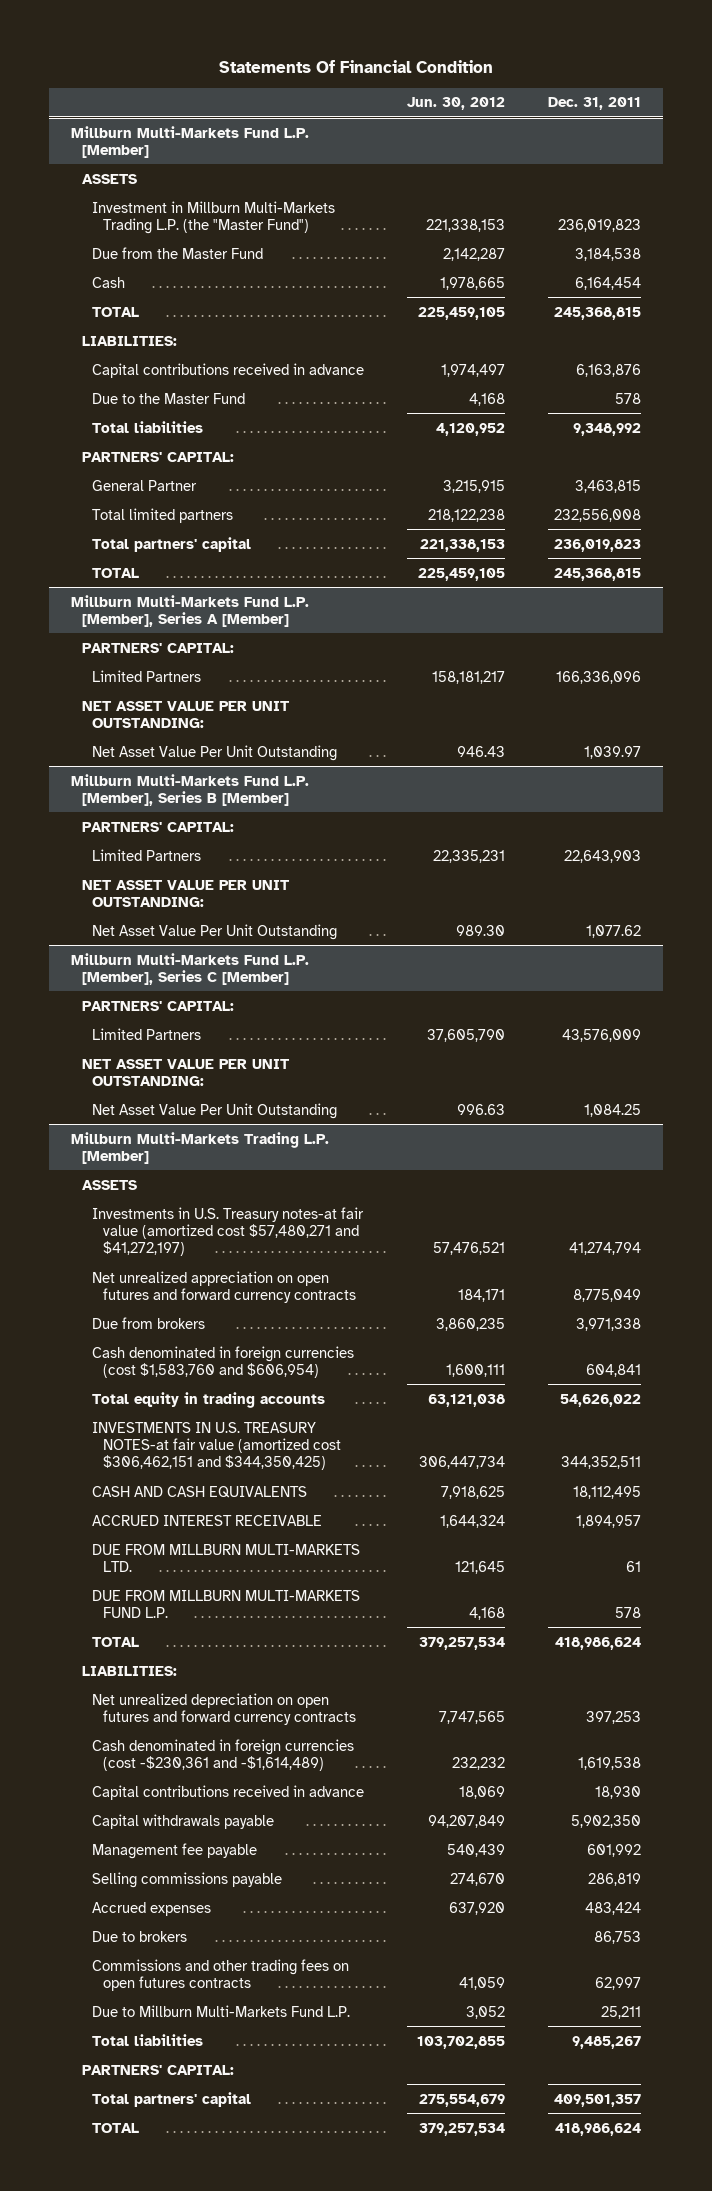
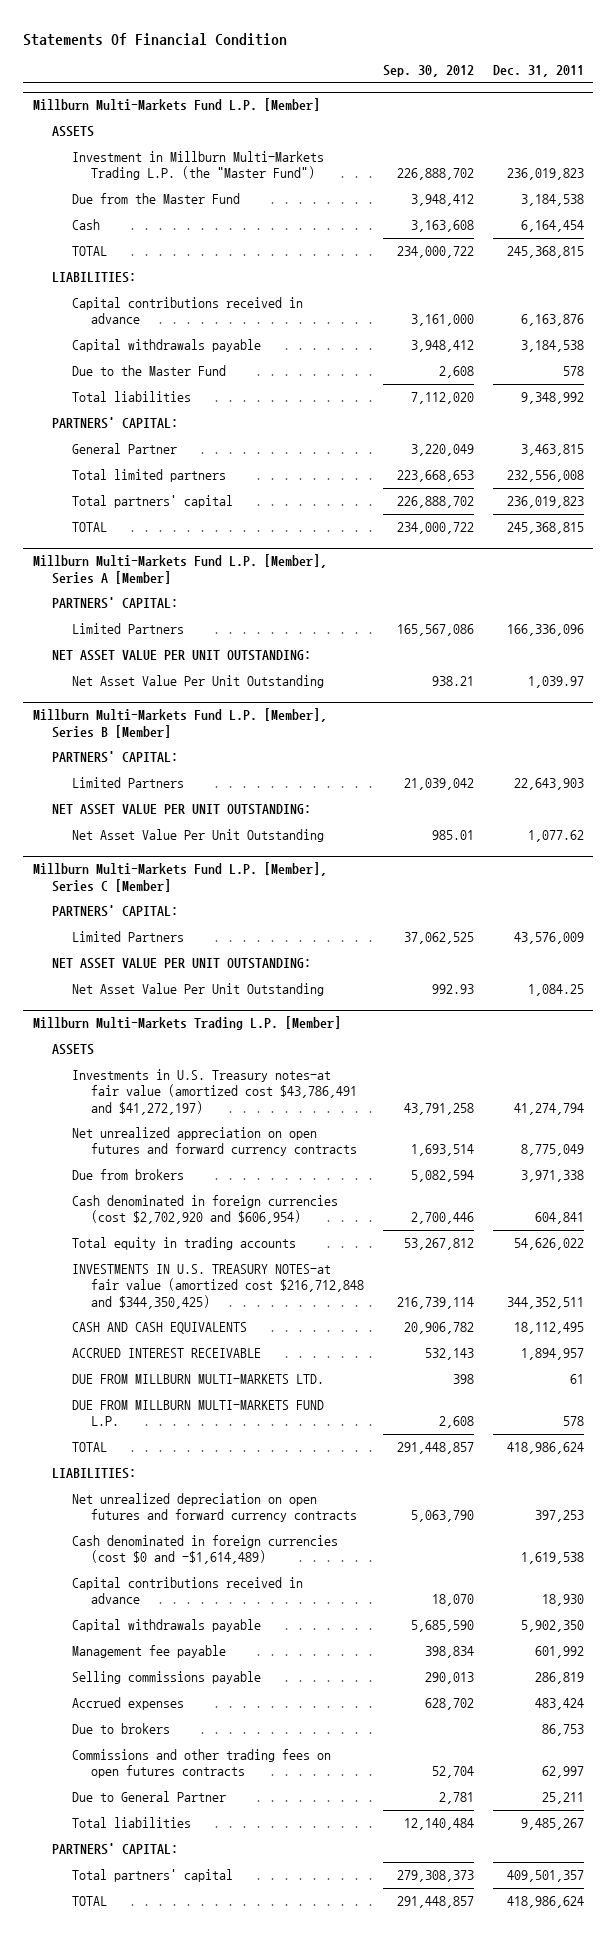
- | Jun. 30, 2012 | Dec. 31, 2011
+ | Sep. 30, 2012 | Dec. 31, 2011
@ Millburn Multi-Markets Fund L.P. [Member]
+ Capital withdrawals payable | 3,948,412 | 3,184,538
@ Millburn Multi-Markets Trading L.P. [Member]
- Investments in U.S. Treasury notes-at fair value (amortized cost $57,480,271 and $41,272,197) | 57,476,521 | 41,274,794
+ Investments in U.S. Treasury notes-at fair value (amortized cost $43,786,491 and $41,272,197) | 43,791,258 | 41,274,794
- Cash denominated in foreign currencies (cost $1,583,760 and $606,954) | 1,600,111 | 604,841
+ Cash denominated in foreign currencies (cost $2,702,920 and $606,954) | 2,700,446 | 604,841
- INVESTMENTS IN U.S. TREASURY NOTES-at fair value (amortized cost $306,462,151 and $344,350,425) | 306,447,734 | 344,352,511
+ INVESTMENTS IN U.S. TREASURY NOTES-at fair value (amortized cost $216,712,848 and $344,350,425) | 216,739,114 | 344,352,511
- Cash denominated in foreign currencies (cost -$230,361 and -$1,614,489) | 232,232 | 1,619,538
+ Cash denominated in foreign currencies (cost $0 and -$1,614,489) | | 1,619,538
- Due to Millburn Multi-Markets Fund L.P. | 3,052 | 25,211
+ Due to General Partner | 2,781 | 25,211

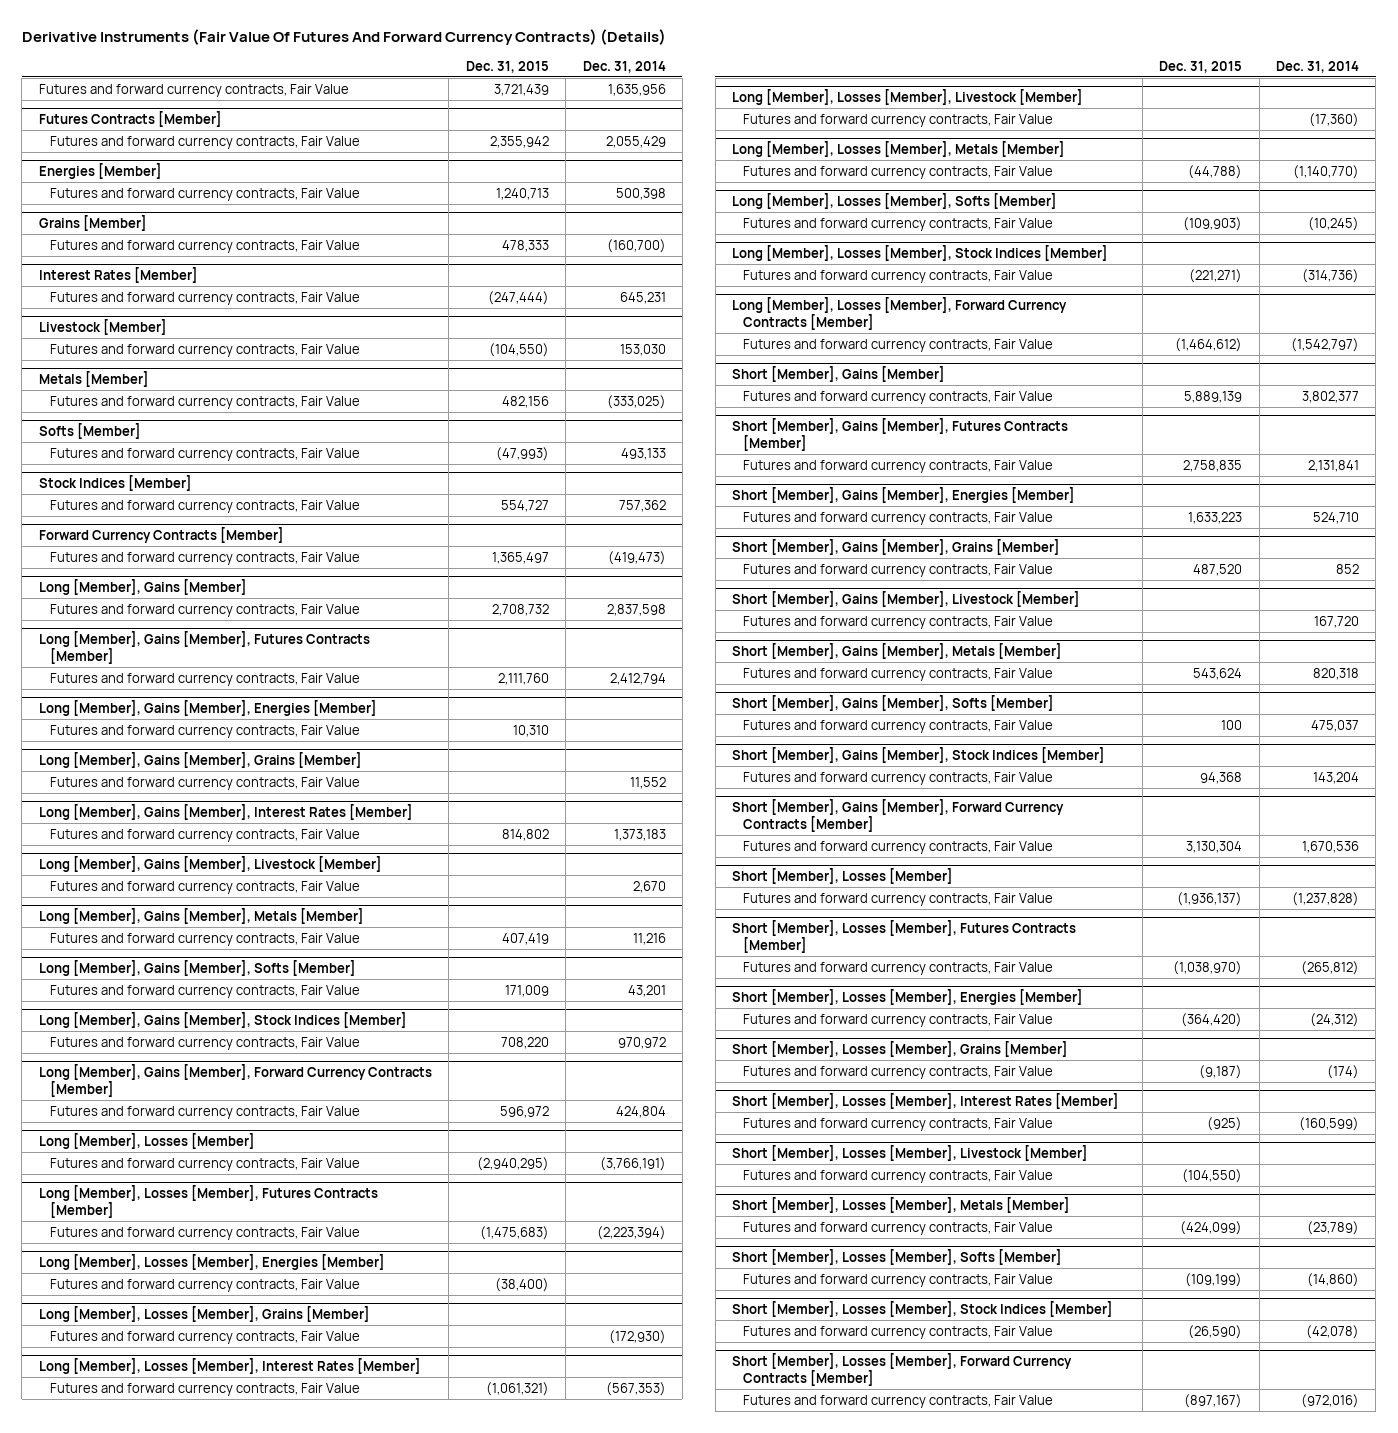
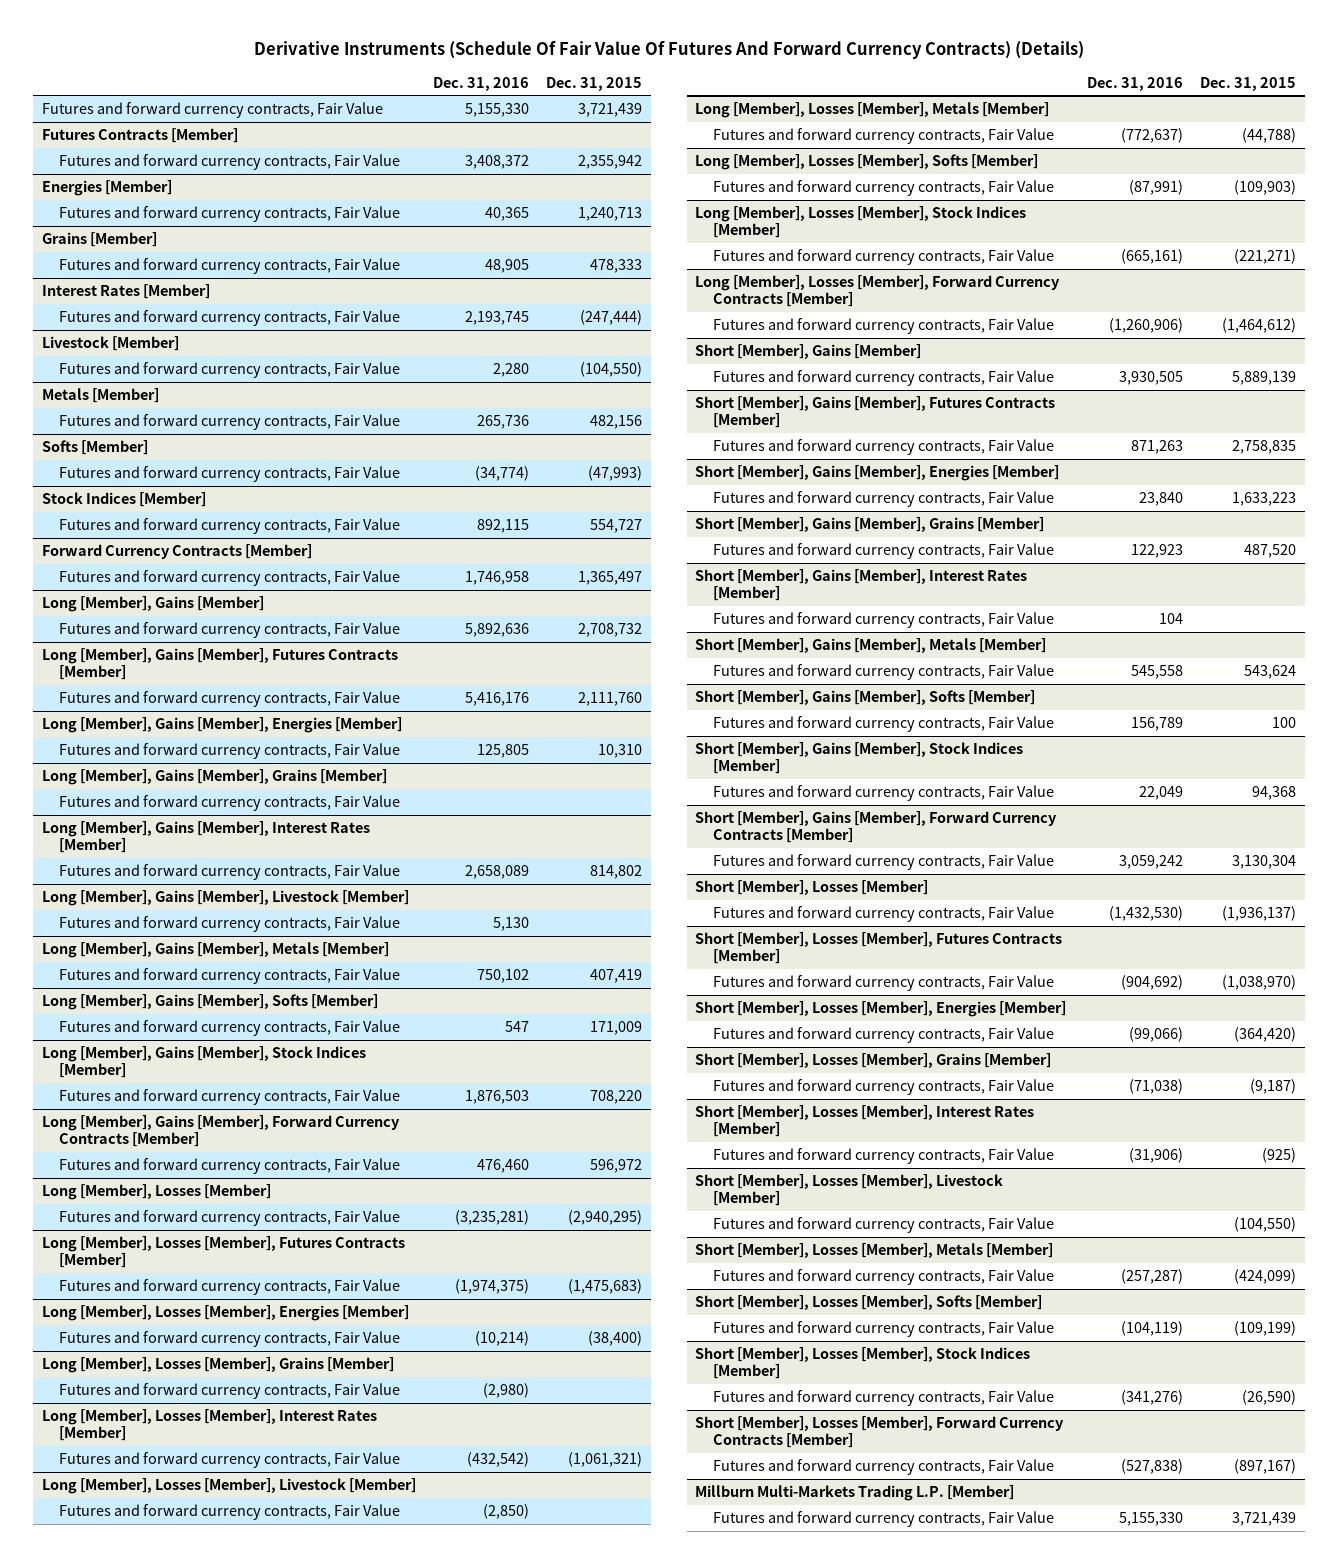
- Derivative Instruments (Fair Value Of Futures And Forward Currency Contracts) (Details)
+ Derivative Instruments (Schedule Of Fair Value Of Futures And Forward Currency Contracts) (Details)
- | Dec. 31, 2015 | Dec. 31, 2014
+ | Dec. 31, 2016 | Dec. 31, 2015
- Short [Member], Gains [Member], Livestock [Member]
+ Short [Member], Gains [Member], Interest Rates [Member]
+ Millburn Multi-Markets Trading L.P. [Member]
+ Futures and forward currency contracts, Fair Value | 5,155,330 | 3,721,439

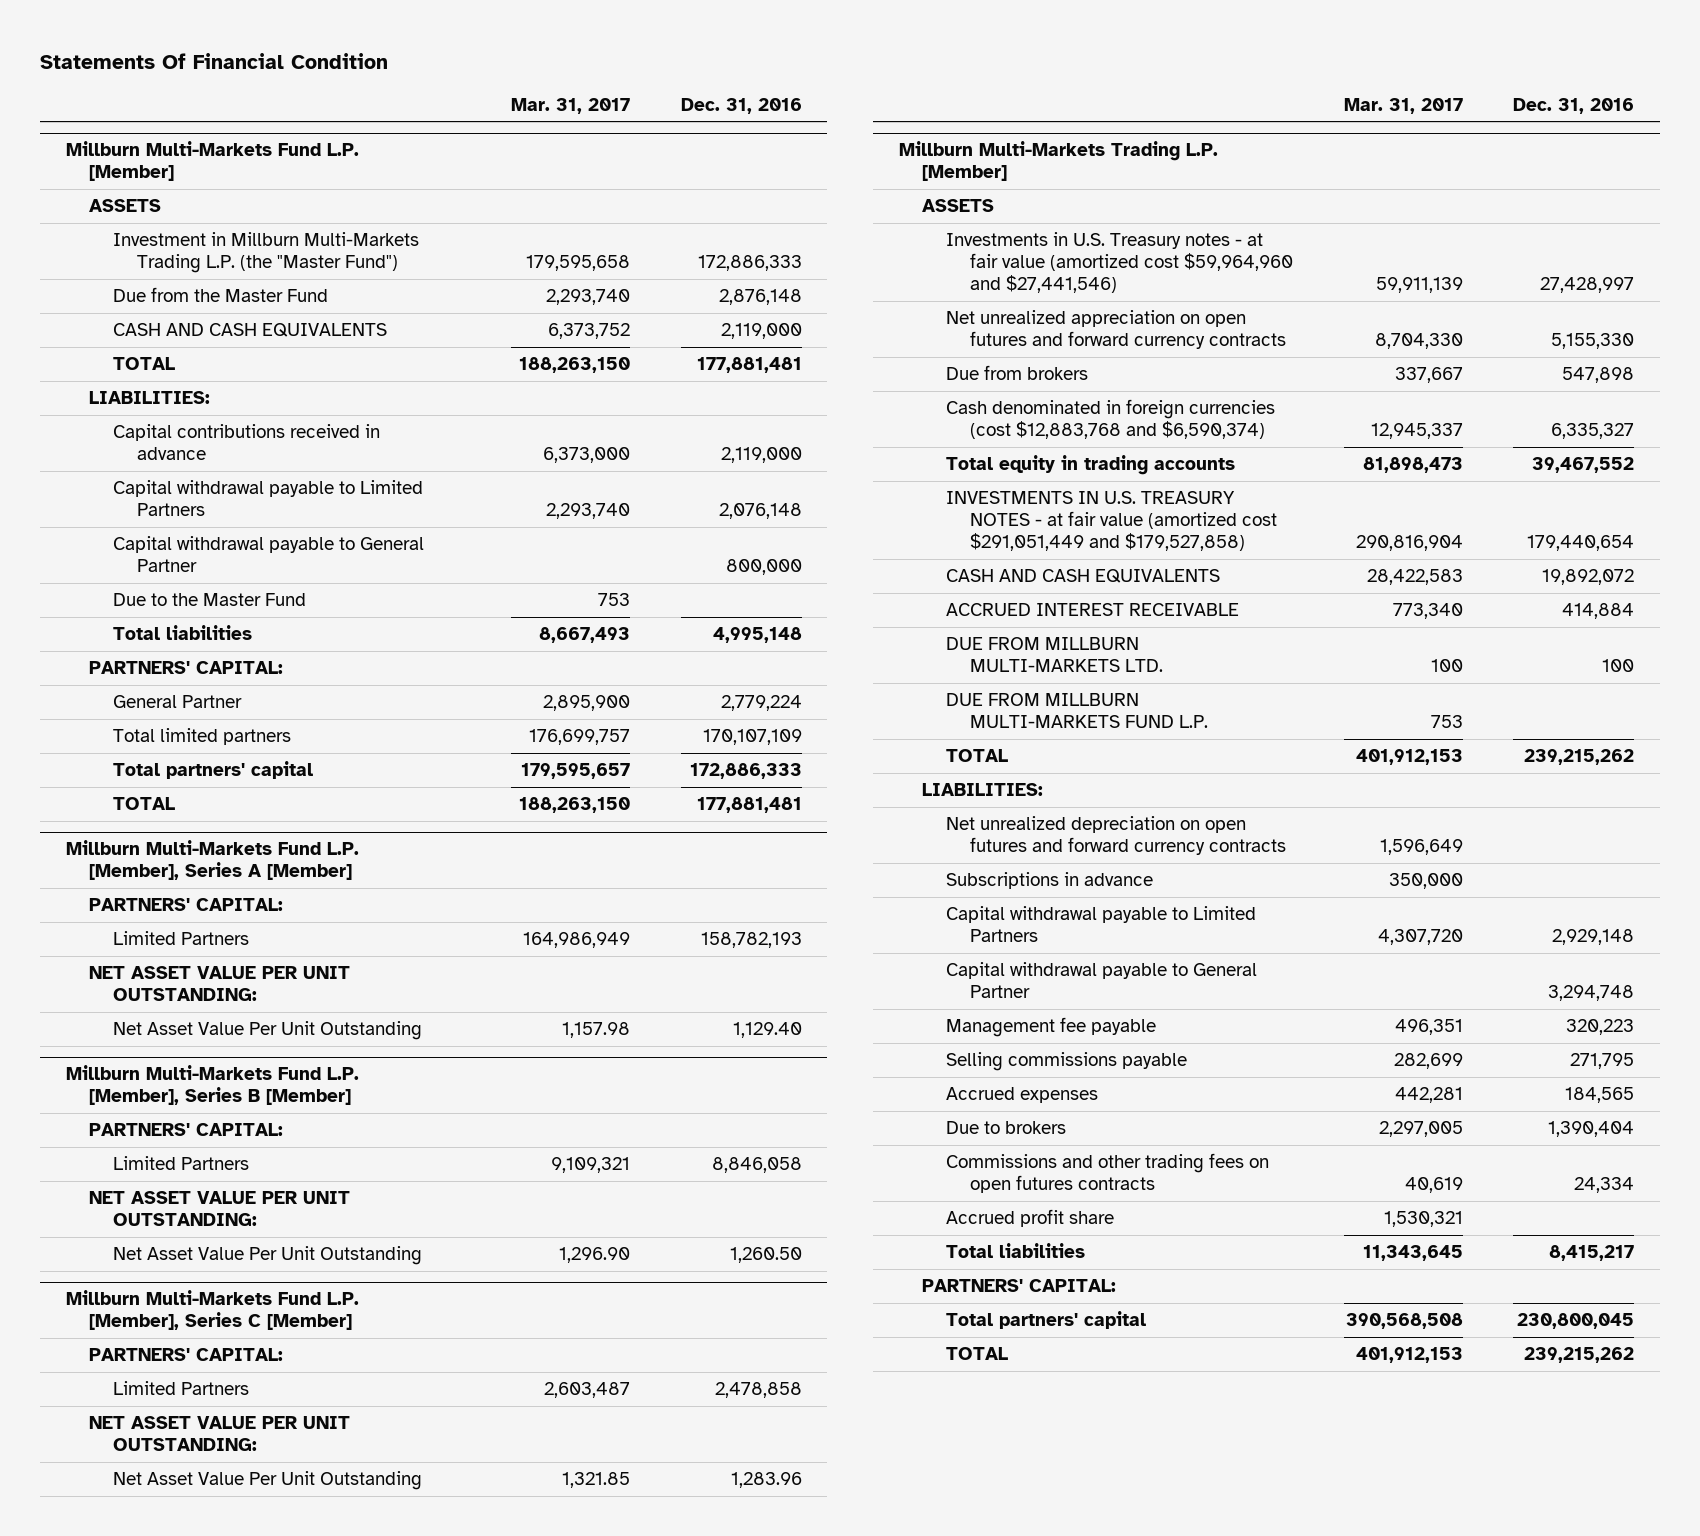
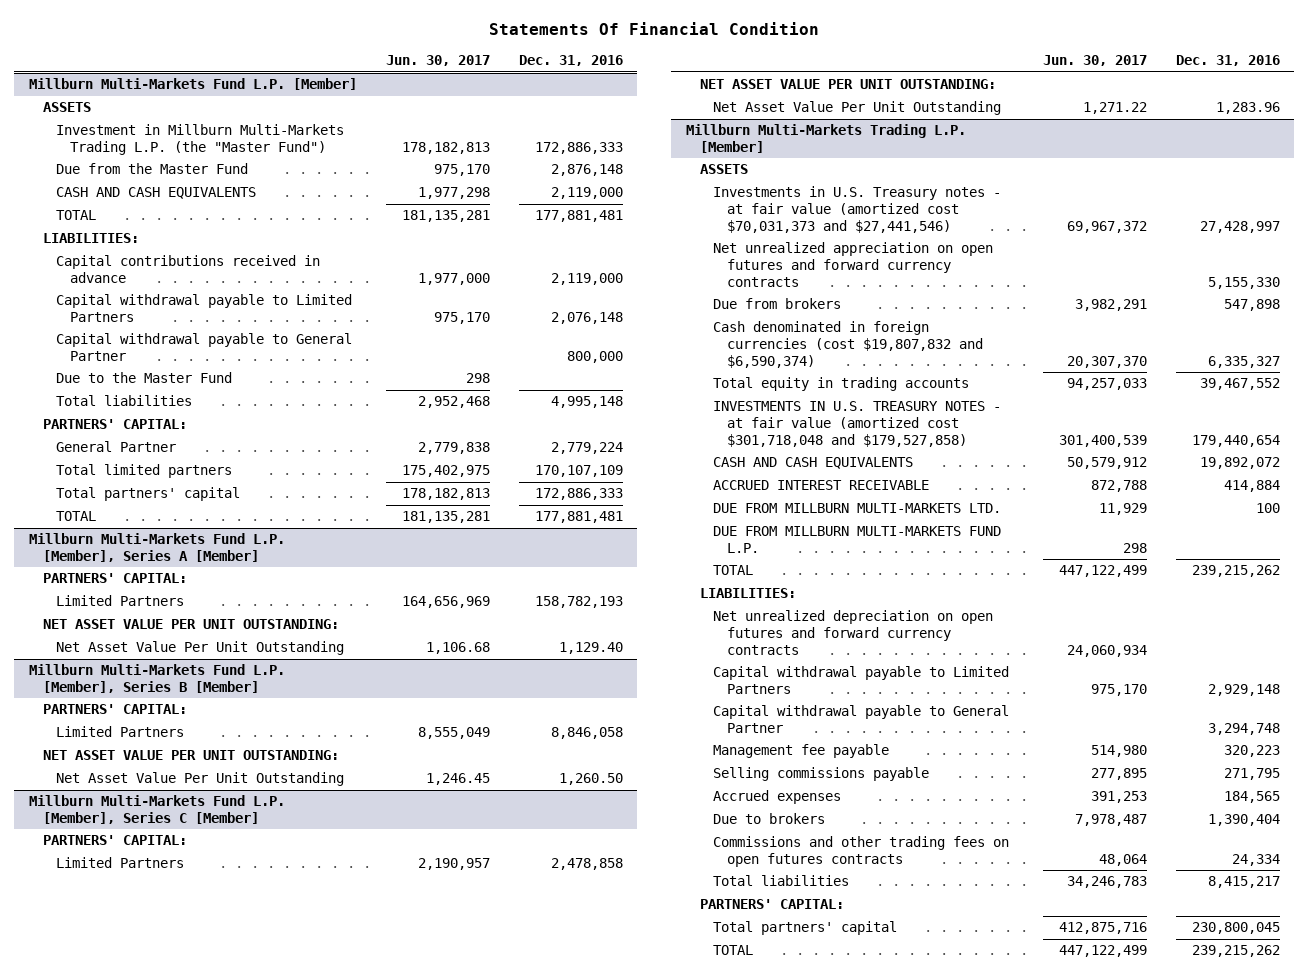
- | Mar. 31, 2017 | Dec. 31, 2016
+ | Jun. 30, 2017 | Dec. 31, 2016
@ Millburn Multi-Markets Trading L.P. [Member]
- Investments in U.S. Treasury notes - at fair value (amortized cost $59,964,960 and $27,441,546) | 59,911,139 | 27,428,997
+ Investments in U.S. Treasury notes - at fair value (amortized cost $70,031,373 and $27,441,546) | 69,967,372 | 27,428,997
- Cash denominated in foreign currencies (cost $12,883,768 and $6,590,374) | 12,945,337 | 6,335,327
+ Cash denominated in foreign currencies (cost $19,807,832 and $6,590,374) | 20,307,370 | 6,335,327
- INVESTMENTS IN U.S. TREASURY NOTES - at fair value (amortized cost $291,051,449 and $179,527,858) | 290,816,904 | 179,440,654
+ INVESTMENTS IN U.S. TREASURY NOTES - at fair value (amortized cost $301,718,048 and $179,527,858) | 301,400,539 | 179,440,654
- Subscriptions in advance | 350,000 |
- Accrued profit share | 1,530,321 |

